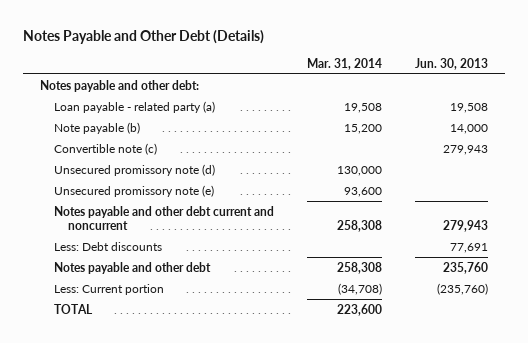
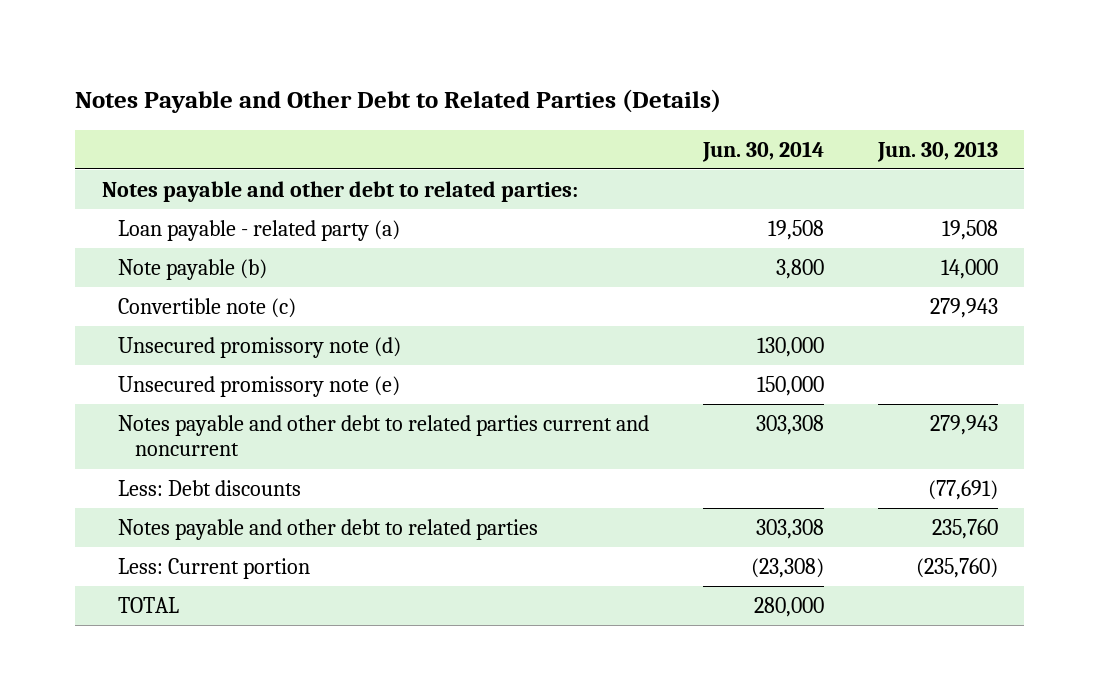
- Notes Payable and Other Debt (Details)
+ Notes Payable and Other Debt to Related Parties (Details)
- | Mar. 31, 2014 | Jun. 30, 2013
+ | Jun. 30, 2014 | Jun. 30, 2013
- Notes payable and other debt:
+ Notes payable and other debt to related parties:
- Notes payable and other debt current and noncurrent | 258,308 | 279,943
- Less: Debt discounts | | 77,691
- Notes payable and other debt | 258,308 | 235,760
+ Notes payable and other debt to related parties current and noncurrent | 303,308 | 279,943
+ Less: Debt discounts | | (77,691)
+ Notes payable and other debt to related parties | 303,308 | 235,760

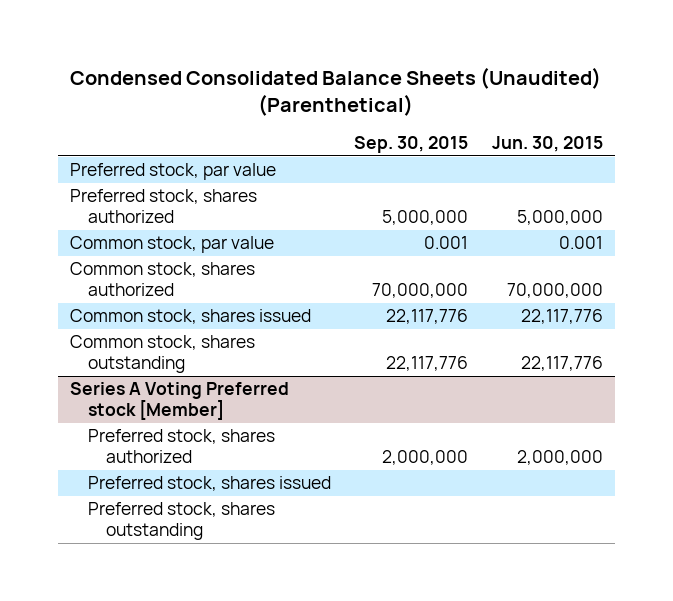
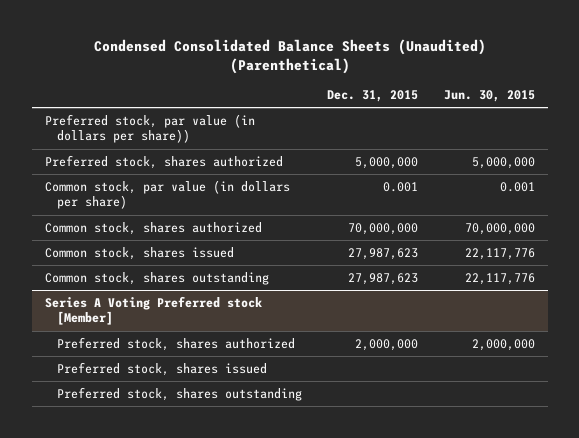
- | Sep. 30, 2015 | Jun. 30, 2015
+ | Dec. 31, 2015 | Jun. 30, 2015
- Preferred stock, par value
+ Preferred stock, par value (in dollars per share))
- Common stock, par value | 0.001 | 0.001
+ Common stock, par value (in dollars per share) | 0.001 | 0.001

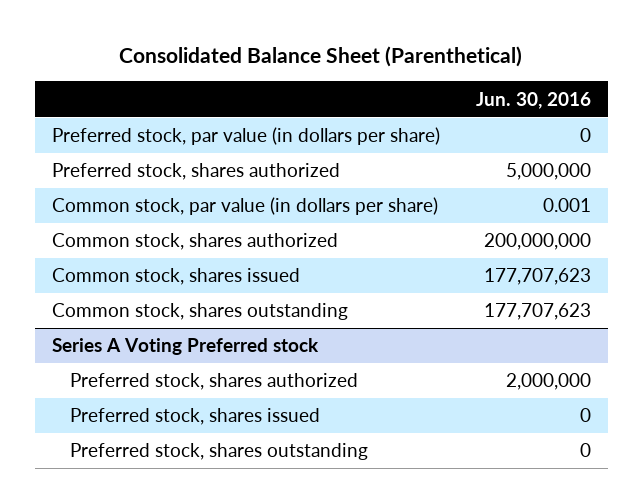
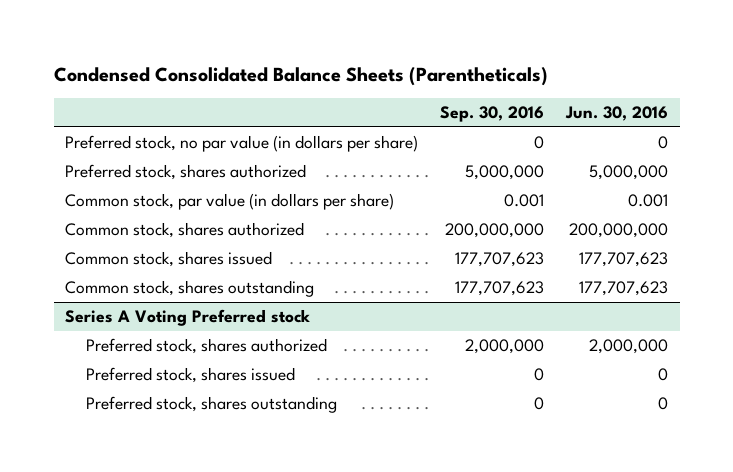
- Consolidated Balance Sheet (Parenthetical)
+ Condensed Consolidated Balance Sheets (Parentheticals)
- | Jun. 30, 2016
+ | Sep. 30, 2016 | Jun. 30, 2016
- Preferred stock, par value (in dollars per share) | 0
+ Preferred stock, no par value (in dollars per share) | 0 | 0

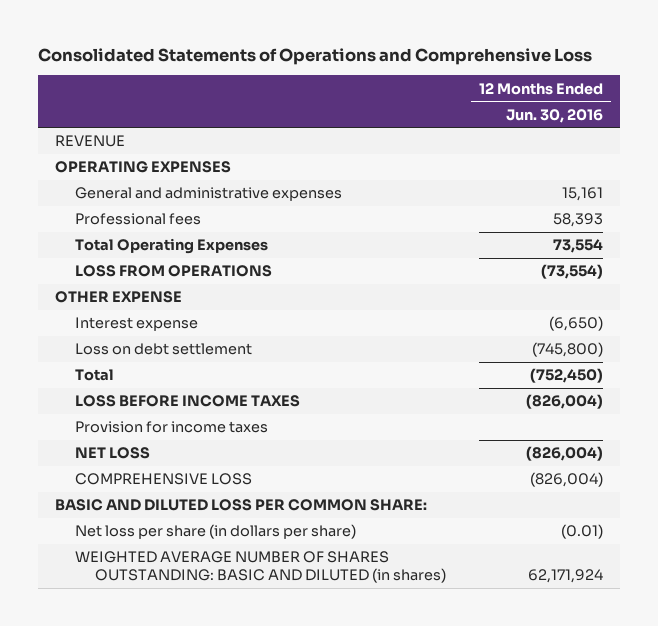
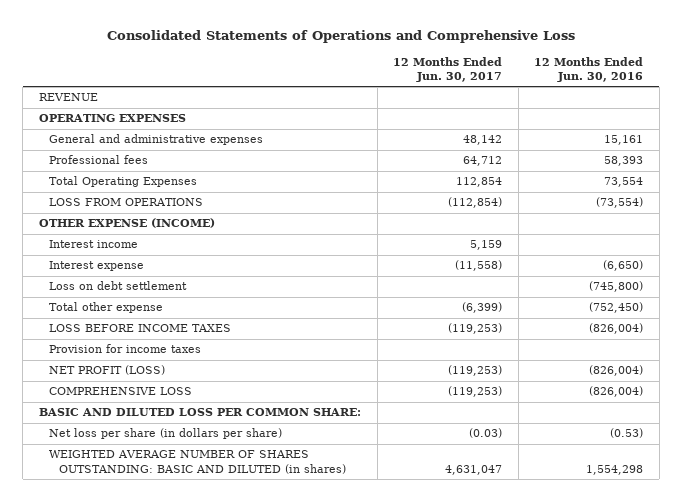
- | 12 Months Ended Jun. 30, 2016
+ | 12 Months Ended Jun. 30, 2017 | 12 Months Ended Jun. 30, 2016
- OTHER EXPENSE
+ OTHER EXPENSE (INCOME)
+ Interest income | 5,159 |
- Total | (752,450)
+ Total other expense | (6,399) | (752,450)
- NET LOSS | (826,004)
+ NET PROFIT (LOSS) | (119,253) | (826,004)
- Net loss per share (in dollars per share) | (0.01)
- WEIGHTED AVERAGE NUMBER OF SHARES OUTSTANDING: BASIC AND DILUTED (in shares) | 62,171,924
+ Net loss per share (in dollars per share) | (0.03) | (0.53)
+ WEIGHTED AVERAGE NUMBER OF SHARES OUTSTANDING: BASIC AND DILUTED (in shares) | 4,631,047 | 1,554,298

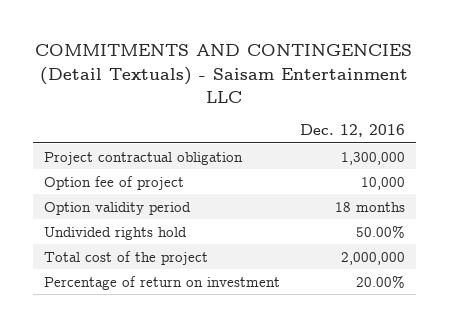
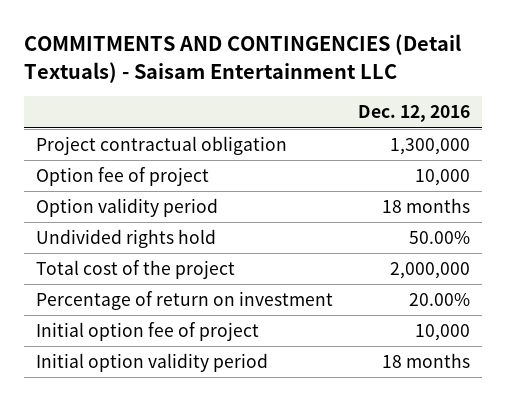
+ Initial option fee of project | 10,000
+ Initial option validity period | 18 months

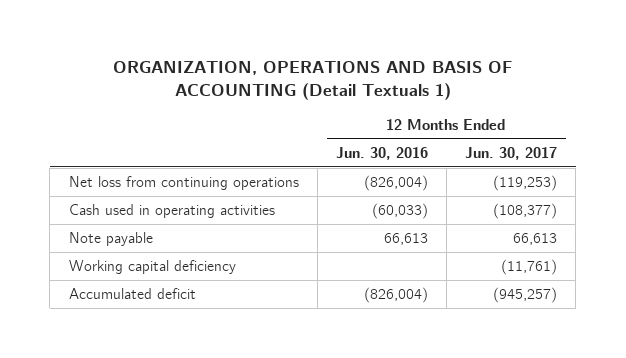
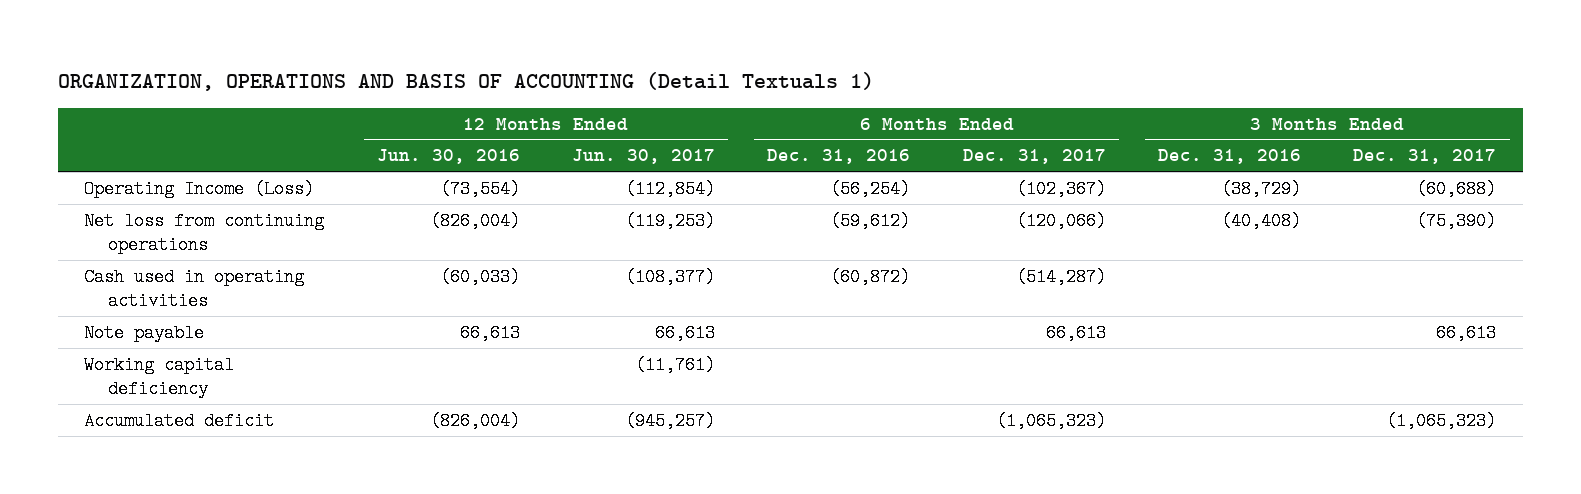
- | 12 Months Ended Jun. 30, 2016 | 12 Months Ended Jun. 30, 2017
+ | 12 Months Ended Jun. 30, 2016 | 12 Months Ended Jun. 30, 2017 | 6 Months Ended Dec. 31, 2016 | 6 Months Ended Dec. 31, 2017 | 3 Months Ended Dec. 31, 2016 | 3 Months Ended Dec. 31, 2017
+ Operating Income (Loss) | (73,554) | (112,854) | (56,254) | (102,367) | (38,729) | (60,688)

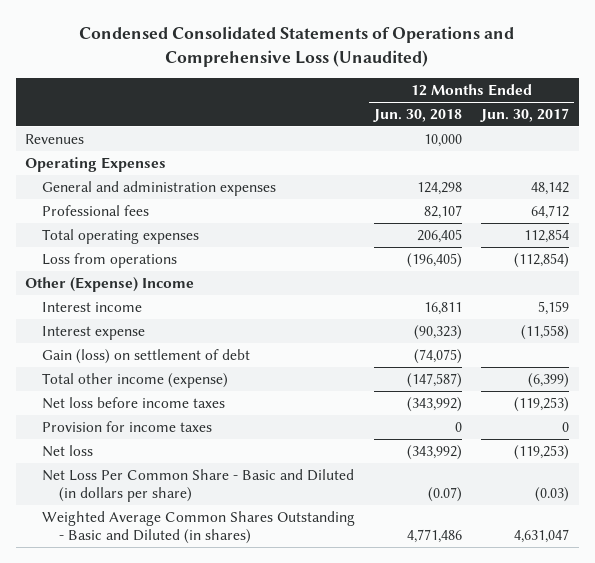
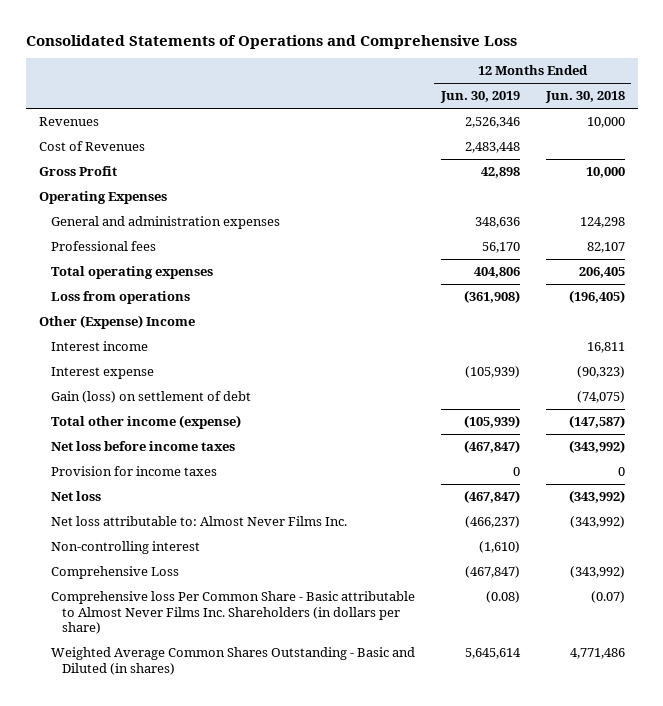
- Condensed Consolidated Statements of Operations and Comprehensive Loss (Unaudited)
+ Consolidated Statements of Operations and Comprehensive Loss
- | 12 Months Ended Jun. 30, 2018 | 12 Months Ended Jun. 30, 2017
+ | 12 Months Ended Jun. 30, 2019 | 12 Months Ended Jun. 30, 2018
+ Cost of Revenues | 2,483,448 |
+ Gross Profit | 42,898 | 10,000
- Net Loss Per Common Share - Basic and Diluted (in dollars per share) | (0.07) | (0.03)
+ Net loss attributable to: Almost Never Films Inc. | (466,237) | (343,992)
+ Non-controlling interest | (1,610) |
+ Comprehensive Loss | (467,847) | (343,992)
+ Comprehensive loss Per Common Share - Basic attributable to Almost Never Films Inc. Shareholders (in dollars per share) | (0.08) | (0.07)

